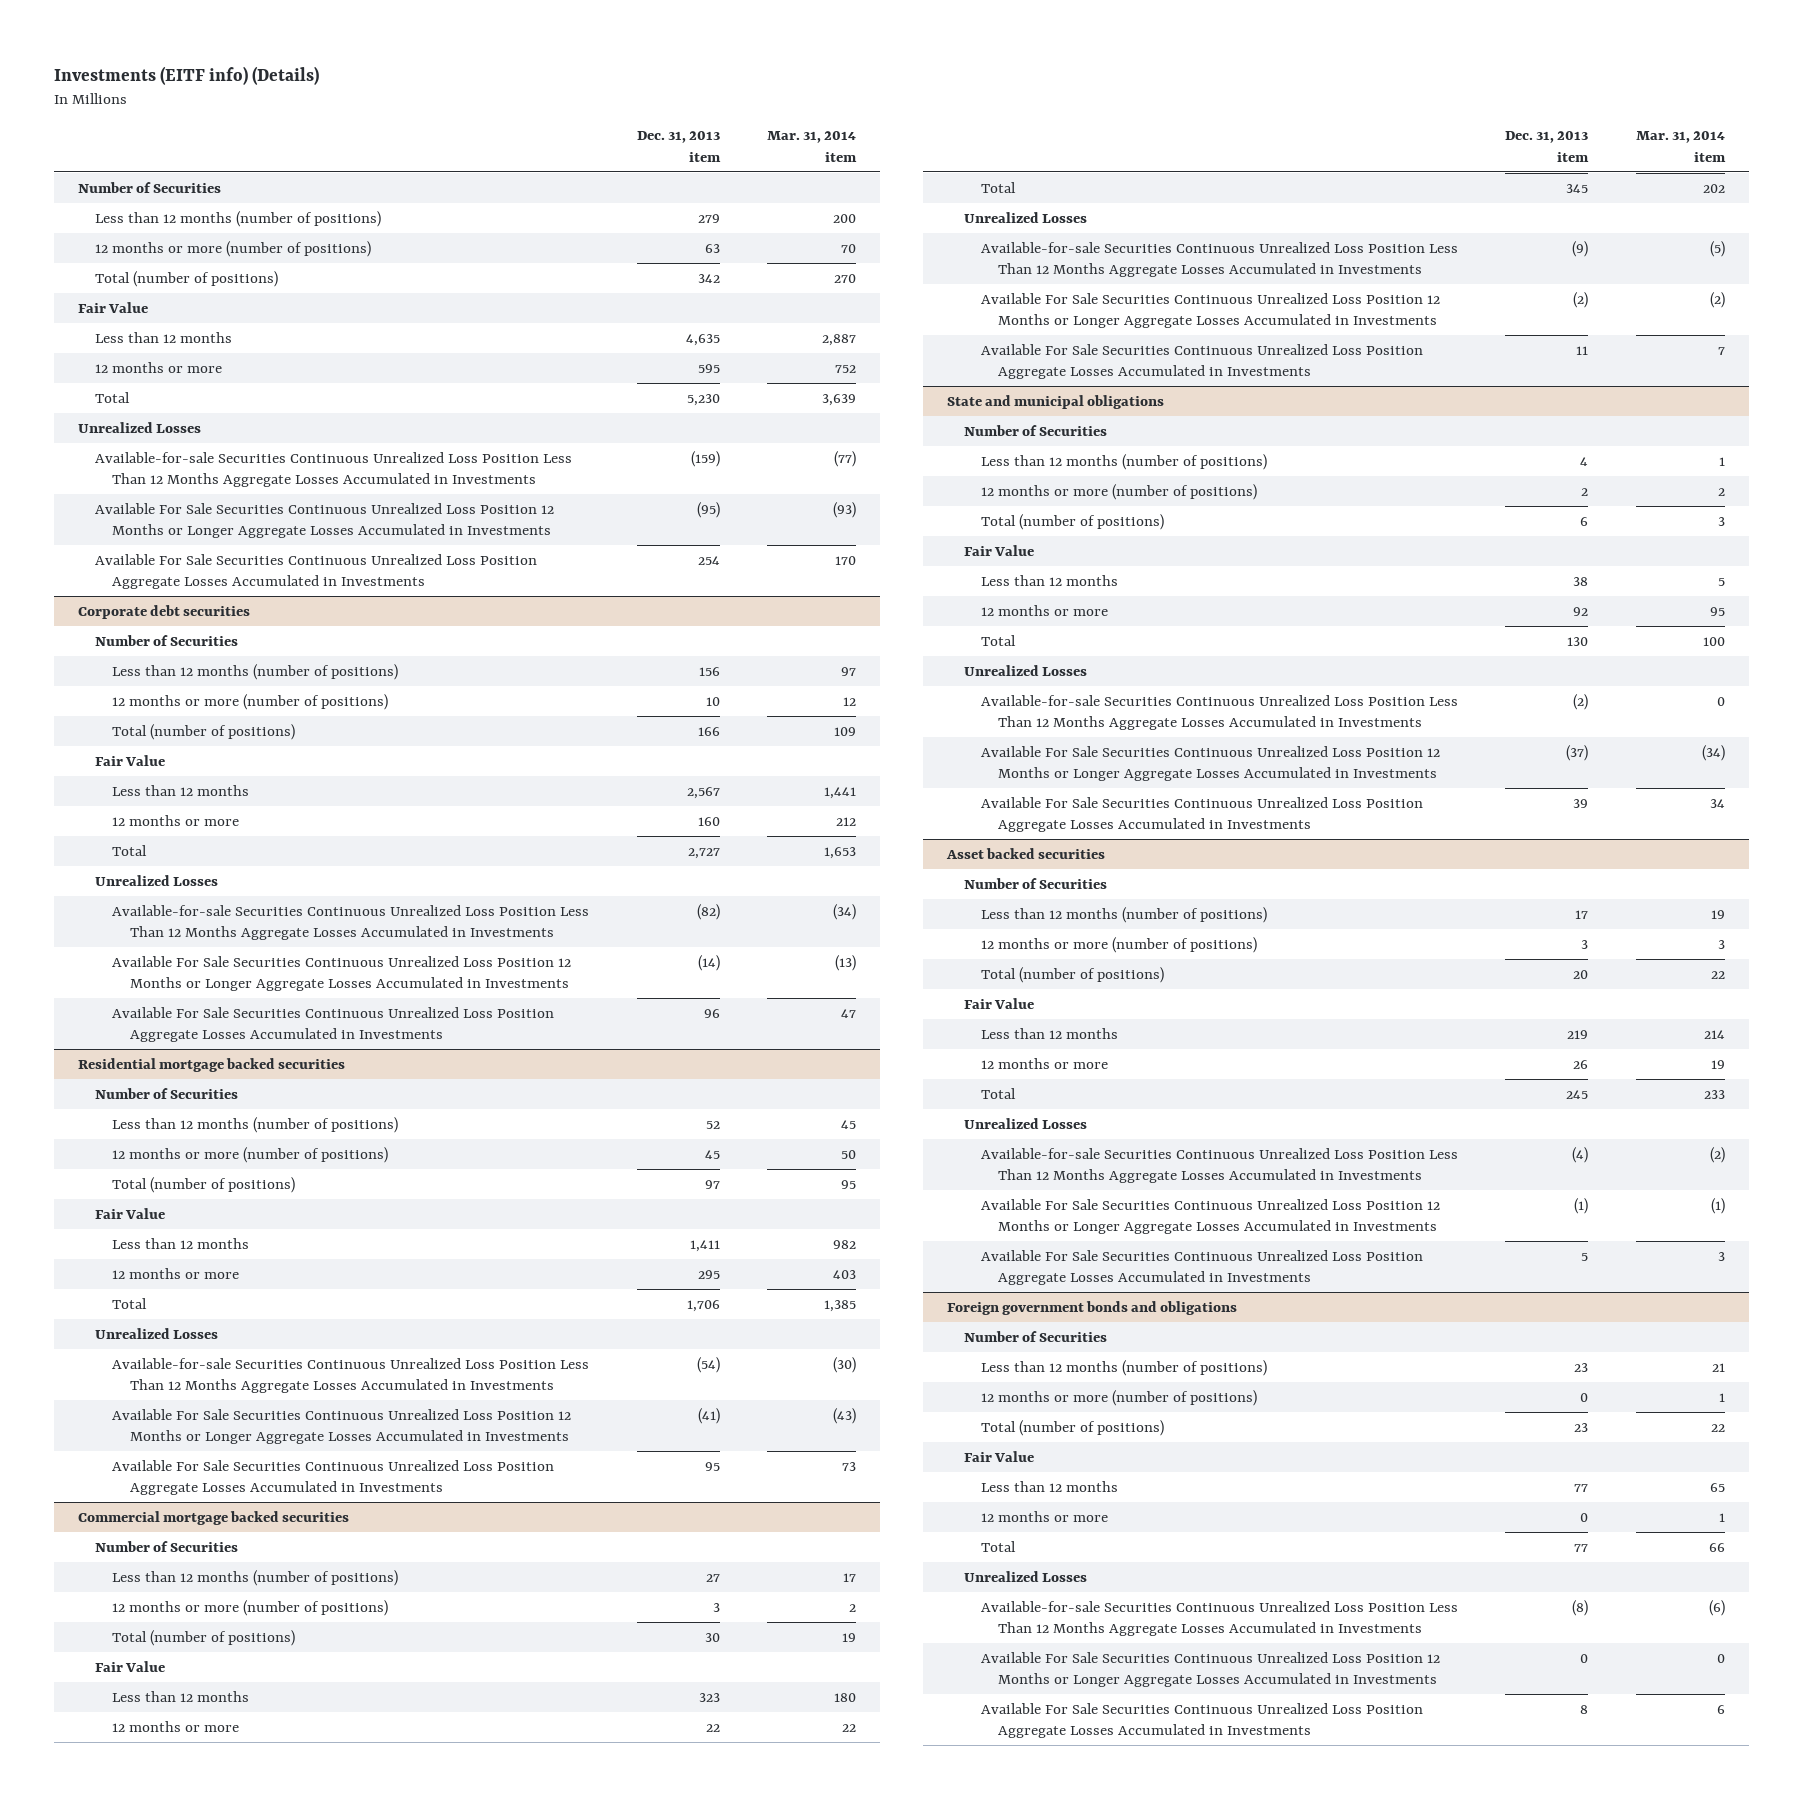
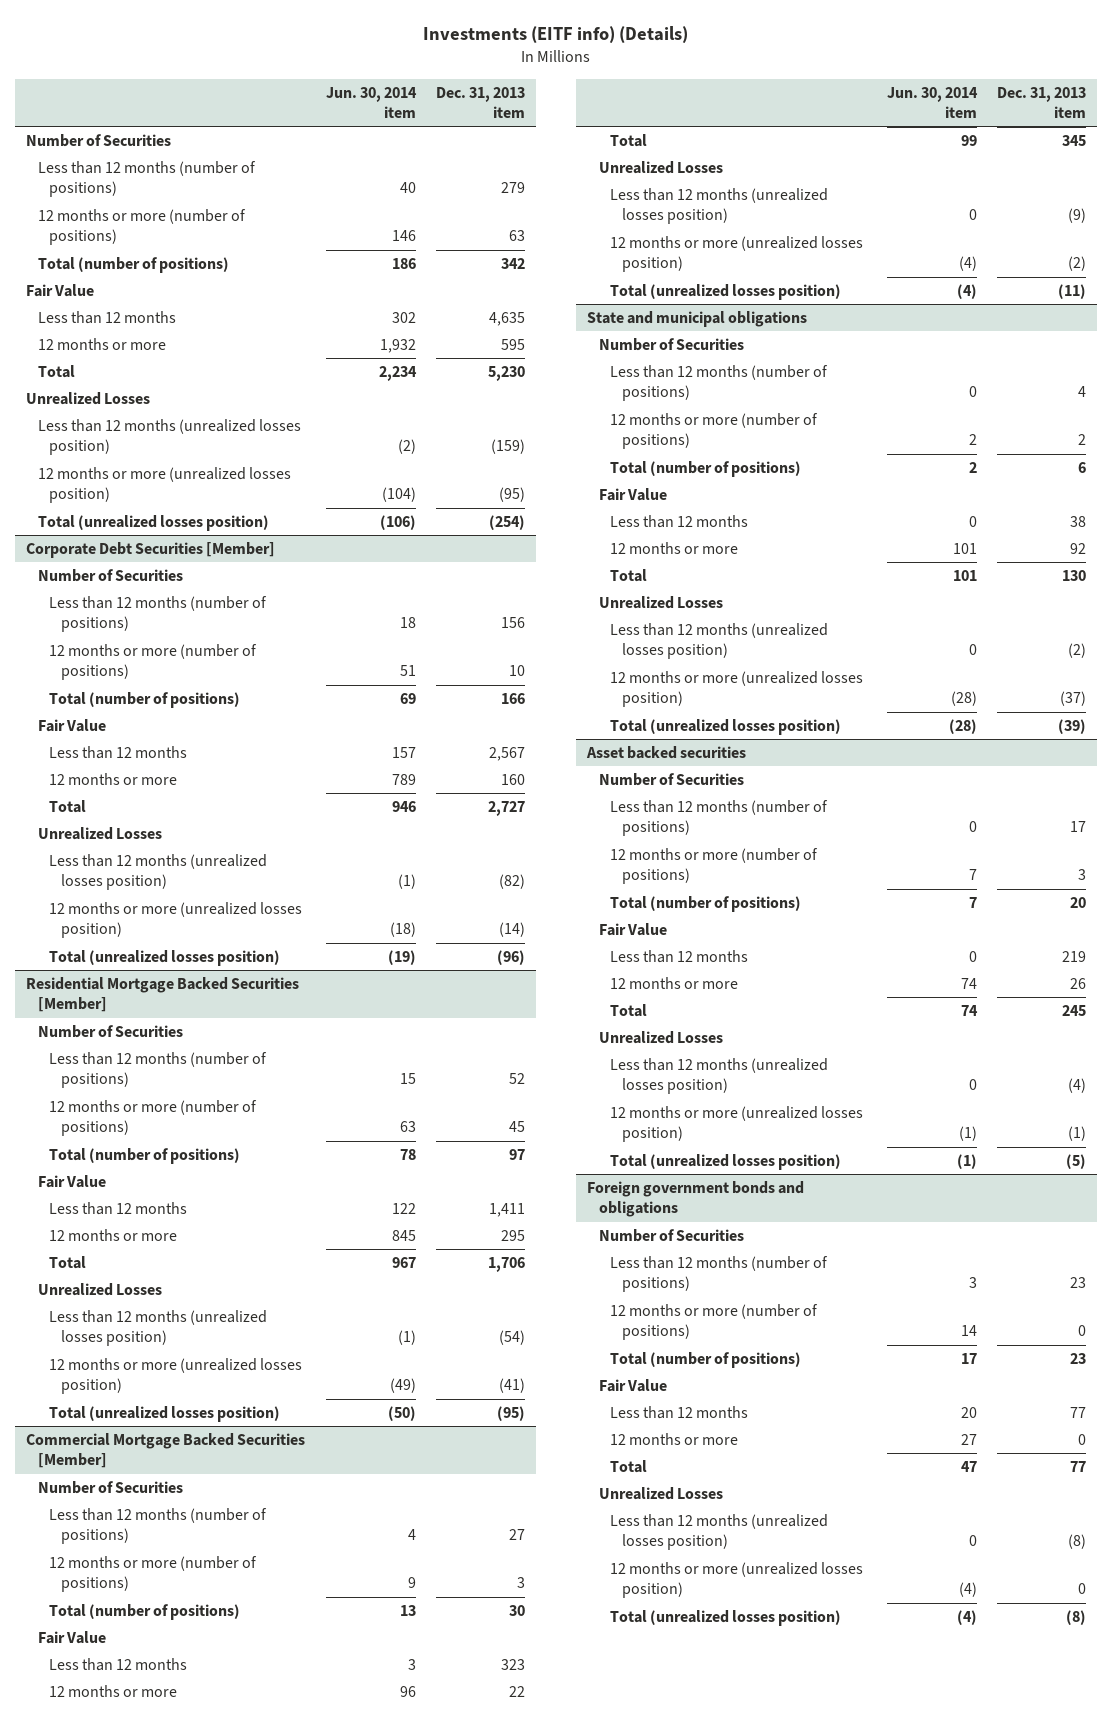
- | Dec. 31, 2013 item | Mar. 31, 2014 item
+ | Jun. 30, 2014 item | Dec. 31, 2013 item
- Available-for-sale Securities Continuous Unrealized Loss Position Less Than 12 Months Aggregate Losses Accumulated in Investments | (159) | (77)
- Available For Sale Securities Continuous Unrealized Loss Position 12 Months or Longer Aggregate Losses Accumulated in Investments | (95) | (93)
- Available For Sale Securities Continuous Unrealized Loss Position Aggregate Losses Accumulated in Investments | 254 | 170
- Corporate debt securities
+ Less than 12 months (unrealized losses position) | (2) | (159)
+ 12 months or more (unrealized losses position) | (104) | (95)
+ Total (unrealized losses position) | (106) | (254)
+ Corporate Debt Securities [Member]
- Available-for-sale Securities Continuous Unrealized Loss Position Less Than 12 Months Aggregate Losses Accumulated in Investments | (82) | (34)
- Available For Sale Securities Continuous Unrealized Loss Position 12 Months or Longer Aggregate Losses Accumulated in Investments | (14) | (13)
- Available For Sale Securities Continuous Unrealized Loss Position Aggregate Losses Accumulated in Investments | 96 | 47
- Residential mortgage backed securities
+ Less than 12 months (unrealized losses position) | (1) | (82)
+ 12 months or more (unrealized losses position) | (18) | (14)
+ Total (unrealized losses position) | (19) | (96)
+ Residential Mortgage Backed Securities [Member]
- Available-for-sale Securities Continuous Unrealized Loss Position Less Than 12 Months Aggregate Losses Accumulated in Investments | (54) | (30)
- Available For Sale Securities Continuous Unrealized Loss Position 12 Months or Longer Aggregate Losses Accumulated in Investments | (41) | (43)
- Available For Sale Securities Continuous Unrealized Loss Position Aggregate Losses Accumulated in Investments | 95 | 73
- Commercial mortgage backed securities
+ Less than 12 months (unrealized losses position) | (1) | (54)
+ 12 months or more (unrealized losses position) | (49) | (41)
+ Total (unrealized losses position) | (50) | (95)
+ Commercial Mortgage Backed Securities [Member]
- Available-for-sale Securities Continuous Unrealized Loss Position Less Than 12 Months Aggregate Losses Accumulated in Investments | (9) | (5)
- Available For Sale Securities Continuous Unrealized Loss Position 12 Months or Longer Aggregate Losses Accumulated in Investments | (2) | (2)
- Available For Sale Securities Continuous Unrealized Loss Position Aggregate Losses Accumulated in Investments | 11 | 7
+ Less than 12 months (unrealized losses position) | 0 | (9)
+ 12 months or more (unrealized losses position) | (4) | (2)
+ Total (unrealized losses position) | (4) | (11)
@ State and municipal obligations
- Available-for-sale Securities Continuous Unrealized Loss Position Less Than 12 Months Aggregate Losses Accumulated in Investments | (2) | 0
- Available For Sale Securities Continuous Unrealized Loss Position 12 Months or Longer Aggregate Losses Accumulated in Investments | (37) | (34)
- Available For Sale Securities Continuous Unrealized Loss Position Aggregate Losses Accumulated in Investments | 39 | 34
+ Less than 12 months (unrealized losses position) | 0 | (2)
+ 12 months or more (unrealized losses position) | (28) | (37)
+ Total (unrealized losses position) | (28) | (39)
@ Asset backed securities
- Available-for-sale Securities Continuous Unrealized Loss Position Less Than 12 Months Aggregate Losses Accumulated in Investments | (4) | (2)
- Available For Sale Securities Continuous Unrealized Loss Position 12 Months or Longer Aggregate Losses Accumulated in Investments | (1) | (1)
- Available For Sale Securities Continuous Unrealized Loss Position Aggregate Losses Accumulated in Investments | 5 | 3
+ Less than 12 months (unrealized losses position) | 0 | (4)
+ 12 months or more (unrealized losses position) | (1) | (1)
+ Total (unrealized losses position) | (1) | (5)
@ Foreign government bonds and obligations
- Available-for-sale Securities Continuous Unrealized Loss Position Less Than 12 Months Aggregate Losses Accumulated in Investments | (8) | (6)
- Available For Sale Securities Continuous Unrealized Loss Position 12 Months or Longer Aggregate Losses Accumulated in Investments | 0 | 0
- Available For Sale Securities Continuous Unrealized Loss Position Aggregate Losses Accumulated in Investments | 8 | 6
+ Less than 12 months (unrealized losses position) | 0 | (8)
+ 12 months or more (unrealized losses position) | (4) | 0
+ Total (unrealized losses position) | (4) | (8)

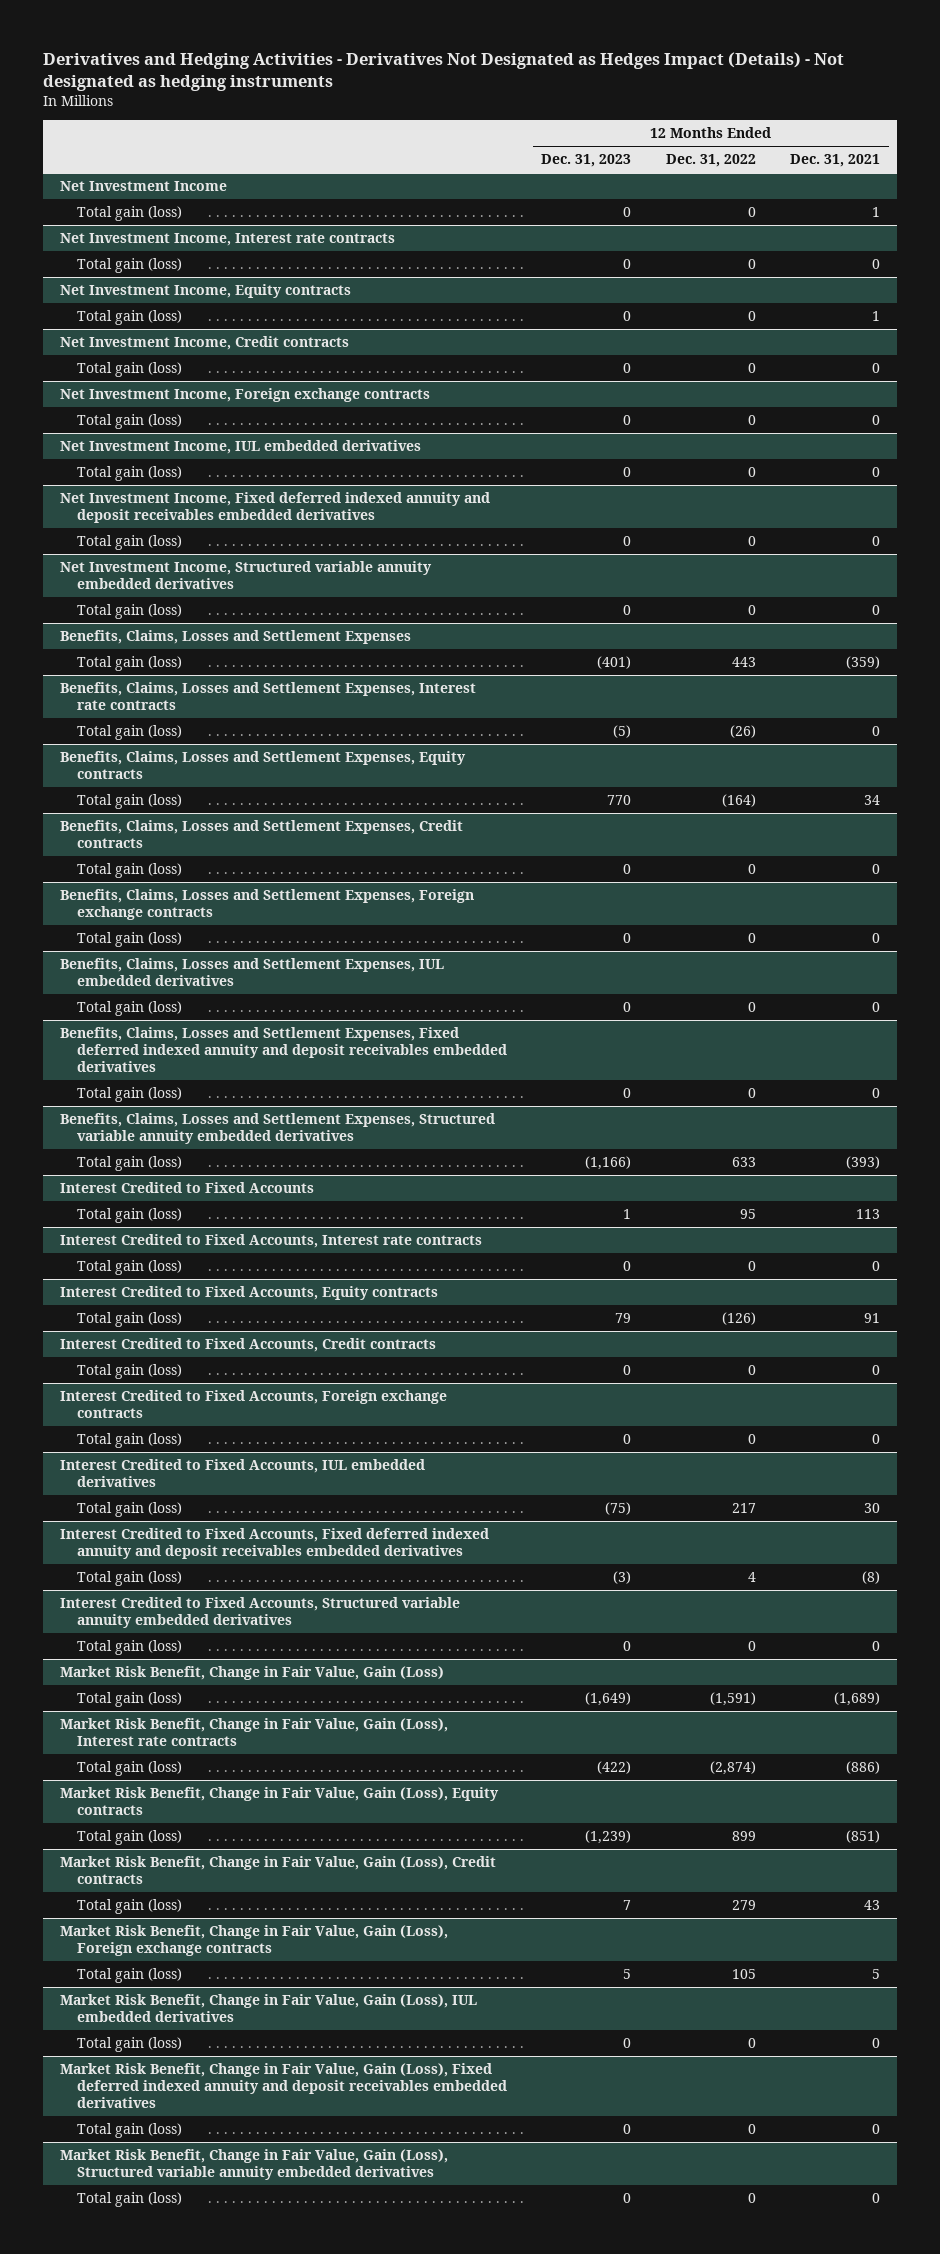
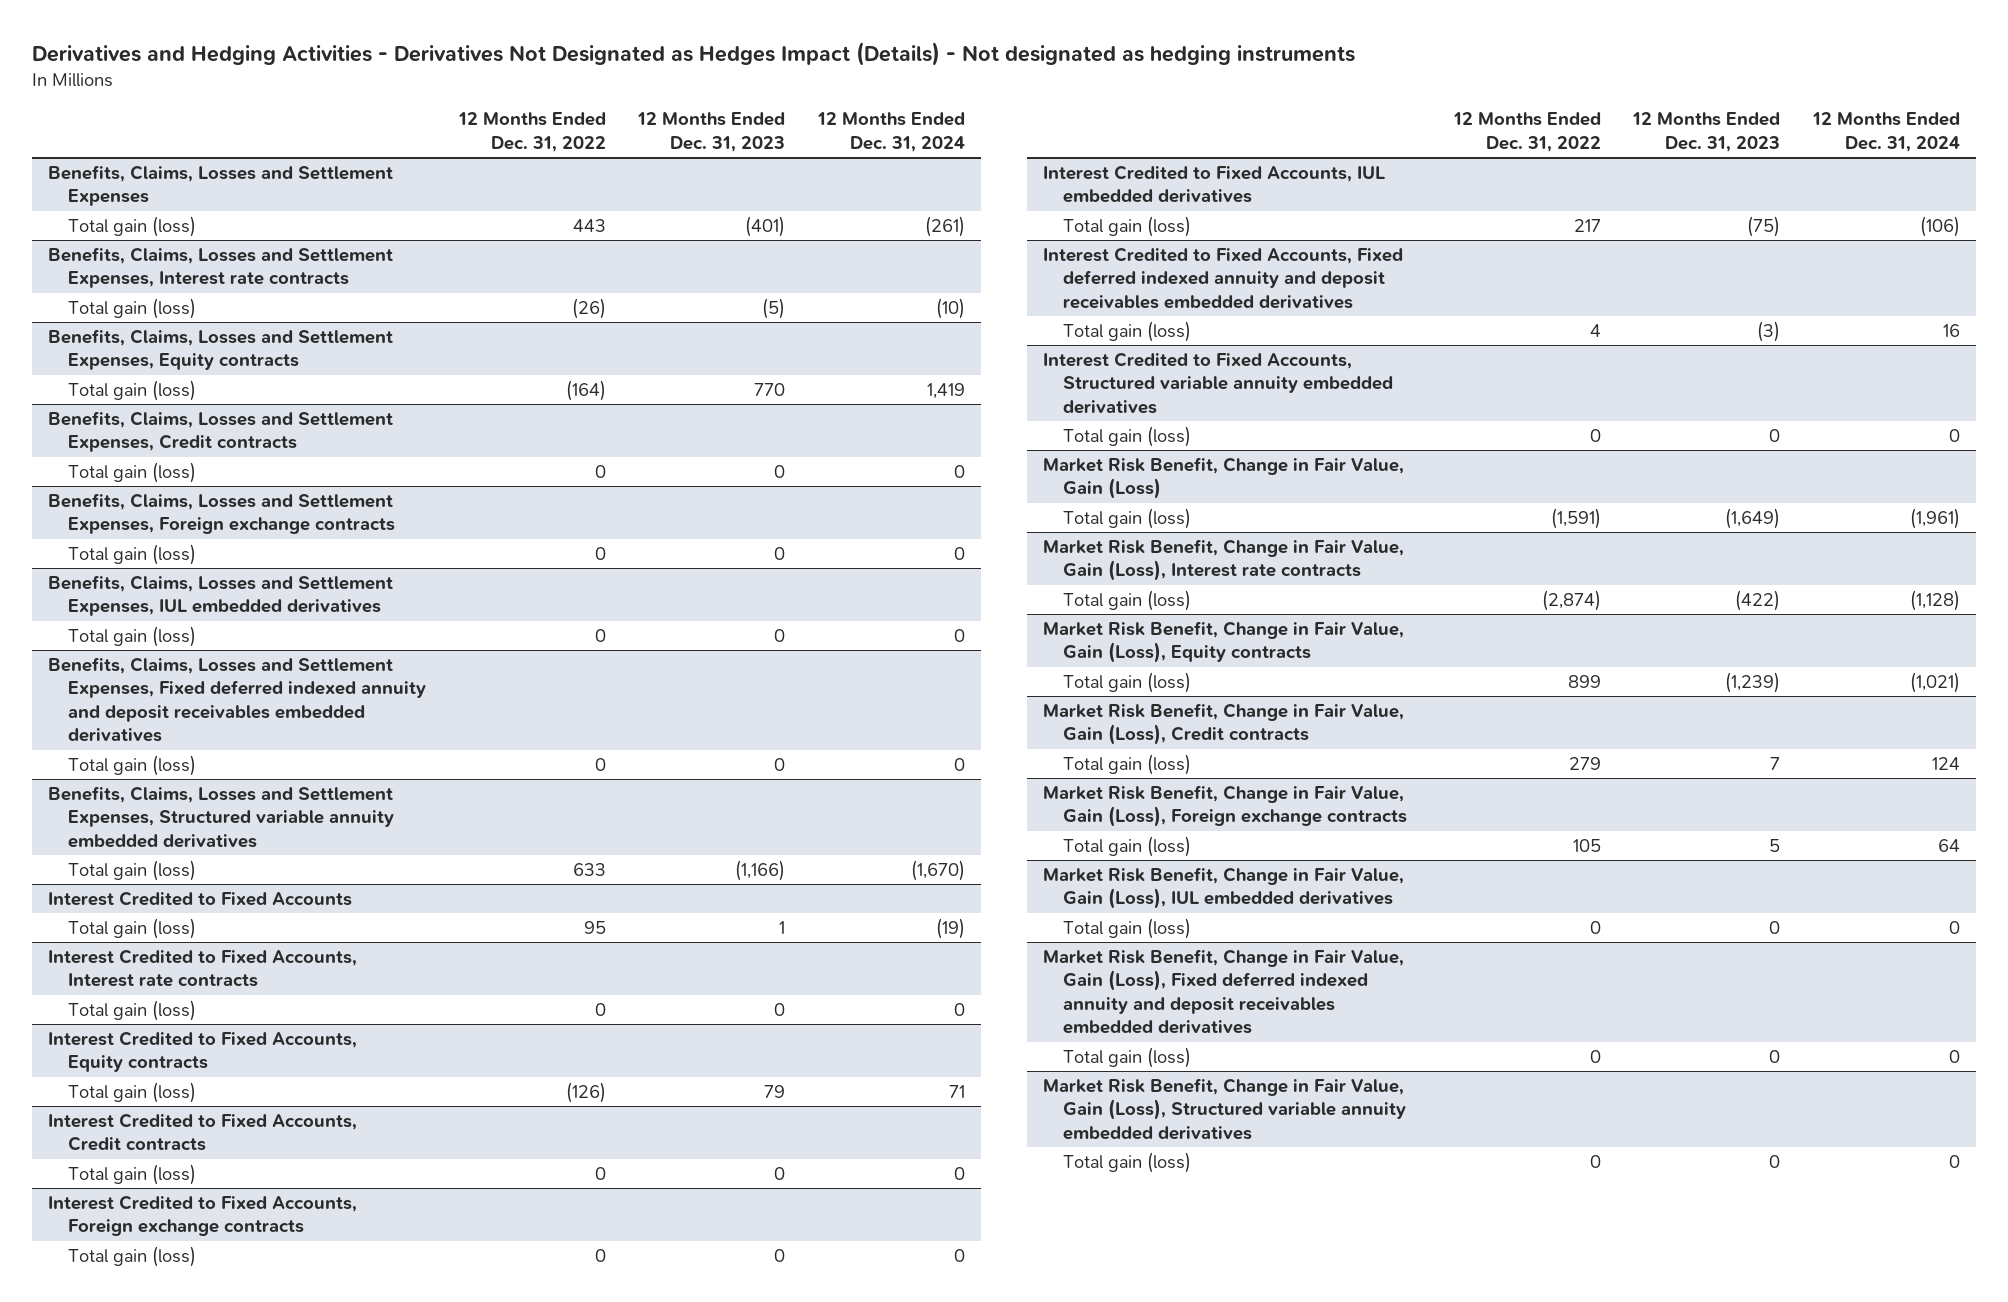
- | 12 Months Ended Dec. 31, 2023 | 12 Months Ended Dec. 31, 2022 | 12 Months Ended Dec. 31, 2021
+ | 12 Months Ended Dec. 31, 2022 | 12 Months Ended Dec. 31, 2023 | 12 Months Ended Dec. 31, 2024
- Net Investment Income
- Total gain (loss) | 0 | 0 | 1
- Net Investment Income, Interest rate contracts
- Total gain (loss) | 0 | 0 | 0
- Net Investment Income, Equity contracts
- Total gain (loss) | 0 | 0 | 1
- Net Investment Income, Credit contracts
- Total gain (loss) | 0 | 0 | 0
- Net Investment Income, Foreign exchange contracts
- Total gain (loss) | 0 | 0 | 0
- Net Investment Income, IUL embedded derivatives
- Total gain (loss) | 0 | 0 | 0
- Net Investment Income, Fixed deferred indexed annuity and deposit receivables embedded derivatives
- Total gain (loss) | 0 | 0 | 0
- Net Investment Income, Structured variable annuity embedded derivatives
- Total gain (loss) | 0 | 0 | 0

